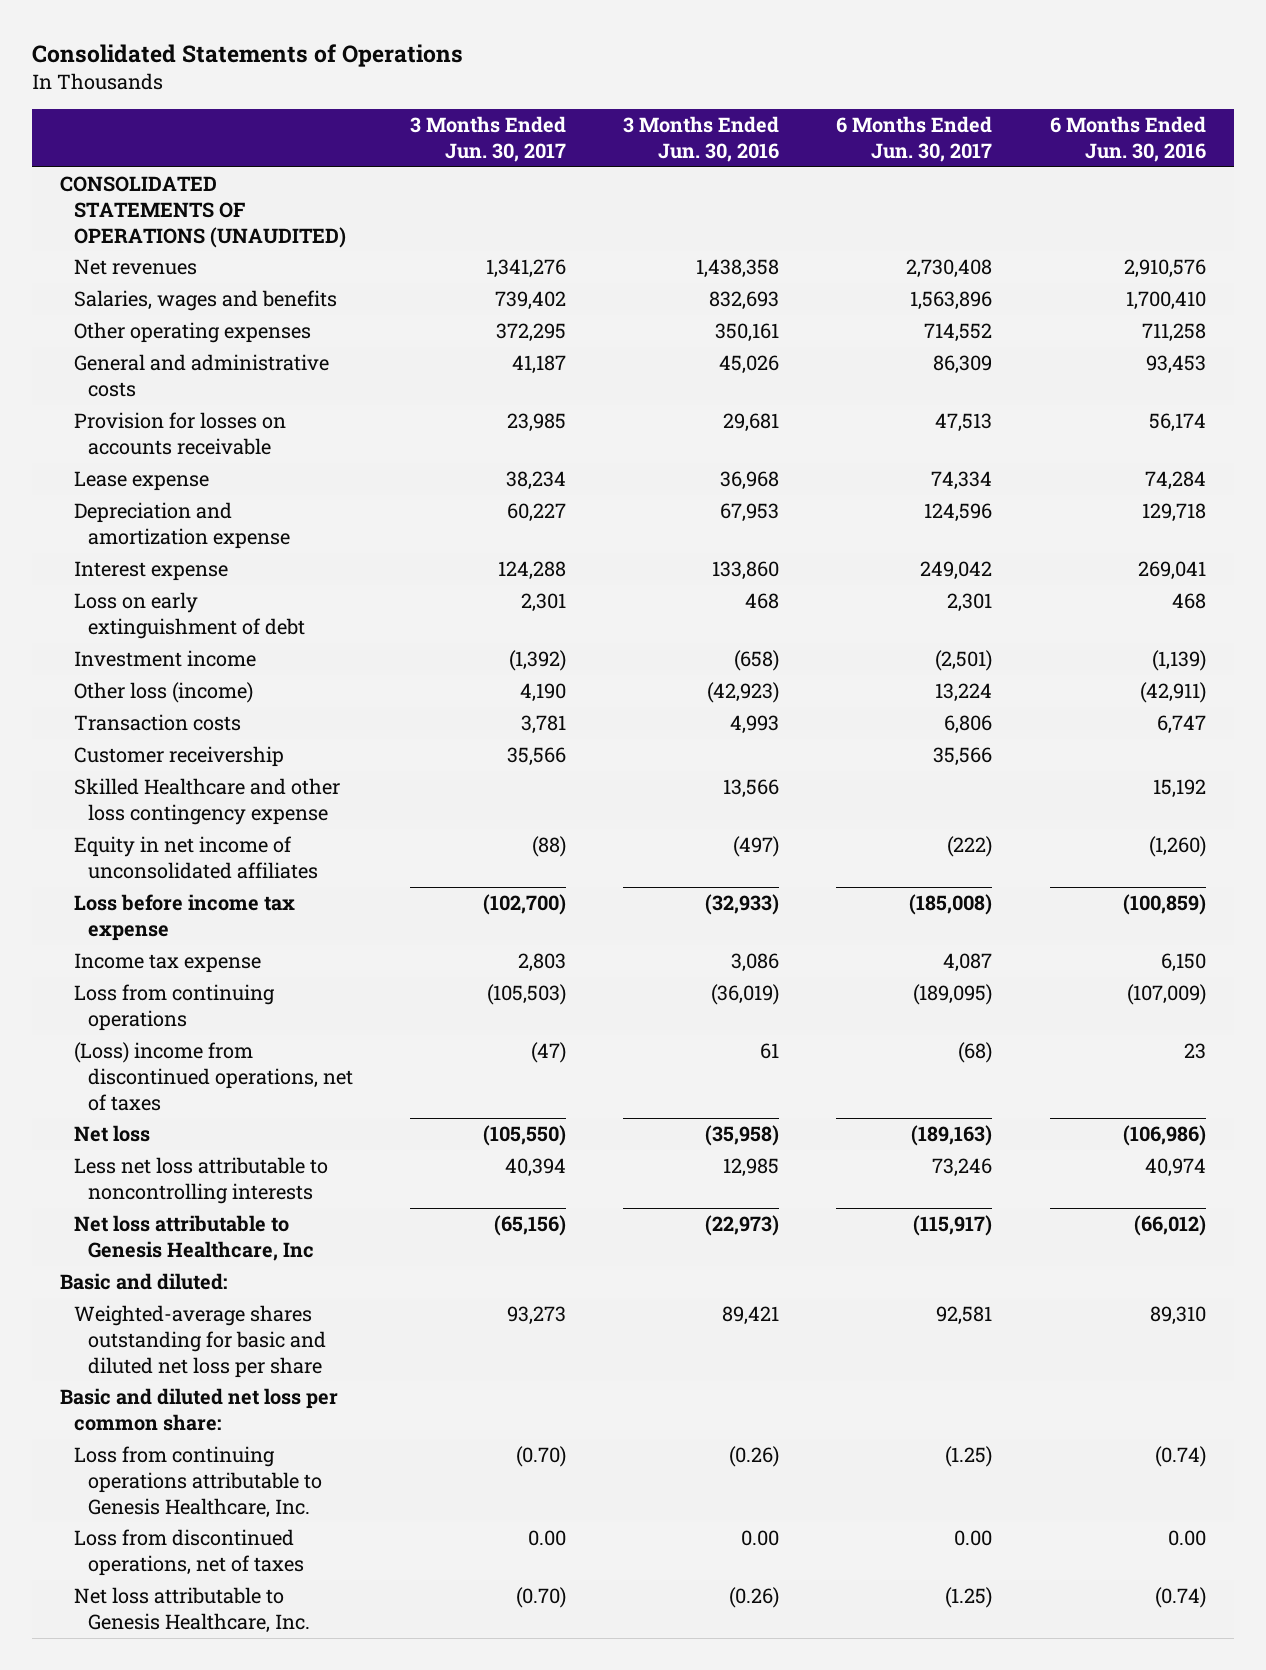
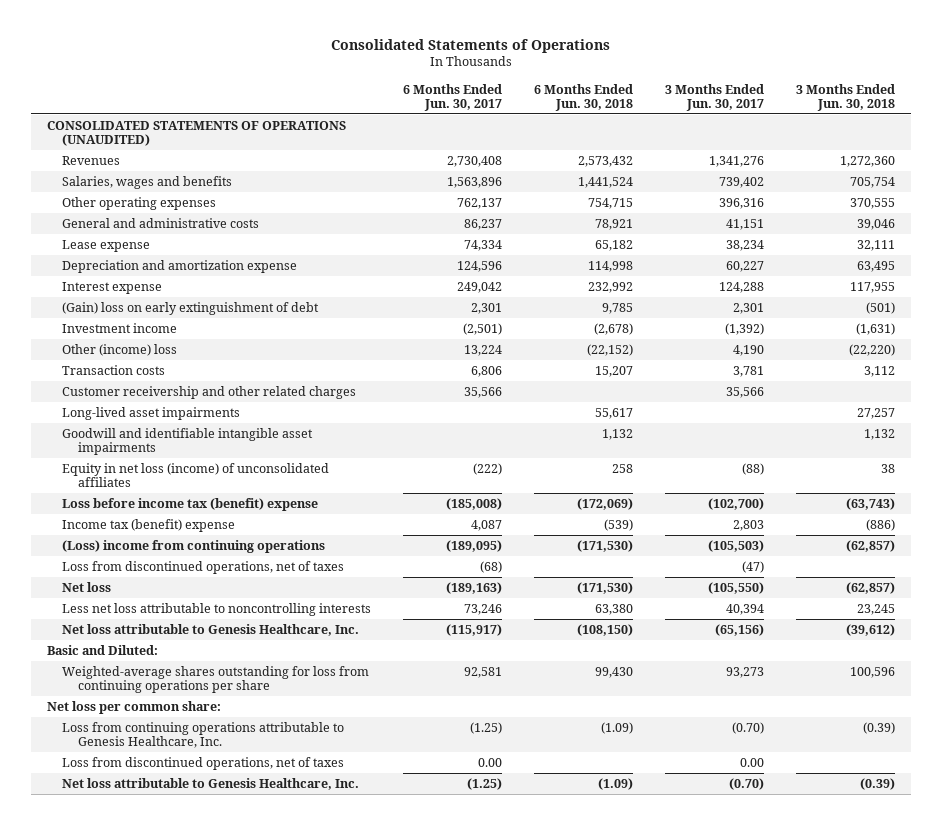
- | 3 Months Ended Jun. 30, 2017 | 3 Months Ended Jun. 30, 2016 | 6 Months Ended Jun. 30, 2017 | 6 Months Ended Jun. 30, 2016
+ | 6 Months Ended Jun. 30, 2017 | 6 Months Ended Jun. 30, 2018 | 3 Months Ended Jun. 30, 2017 | 3 Months Ended Jun. 30, 2018
- Net revenues | 1,341,276 | 1,438,358 | 2,730,408 | 2,910,576
+ Revenues | 2,730,408 | 2,573,432 | 1,341,276 | 1,272,360
- Other operating expenses | 372,295 | 350,161 | 714,552 | 711,258
- General and administrative costs | 41,187 | 45,026 | 86,309 | 93,453
- Provision for losses on accounts receivable | 23,985 | 29,681 | 47,513 | 56,174
+ Other operating expenses | 762,137 | 754,715 | 396,316 | 370,555
+ General and administrative costs | 86,237 | 78,921 | 41,151 | 39,046
- Loss on early extinguishment of debt | 2,301 | 468 | 2,301 | 468
+ (Gain) loss on early extinguishment of debt | 2,301 | 9,785 | 2,301 | (501)
- Other loss (income) | 4,190 | (42,923) | 13,224 | (42,911)
+ Other (income) loss | 13,224 | (22,152) | 4,190 | (22,220)
- Customer receivership | 35,566 | | 35,566 |
- Skilled Healthcare and other loss contingency expense | | 13,566 | | 15,192
- Equity in net income of unconsolidated affiliates | (88) | (497) | (222) | (1,260)
- Loss before income tax expense | (102,700) | (32,933) | (185,008) | (100,859)
- Income tax expense | 2,803 | 3,086 | 4,087 | 6,150
- Loss from continuing operations | (105,503) | (36,019) | (189,095) | (107,009)
- (Loss) income from discontinued operations, net of taxes | (47) | 61 | (68) | 23
+ Customer receivership and other related charges | 35,566 | | 35,566 |
+ Long-lived asset impairments | | 55,617 | | 27,257
+ Goodwill and identifiable intangible asset impairments | | 1,132 | | 1,132
+ Equity in net loss (income) of unconsolidated affiliates | (222) | 258 | (88) | 38
+ Loss before income tax (benefit) expense | (185,008) | (172,069) | (102,700) | (63,743)
+ Income tax (benefit) expense | 4,087 | (539) | 2,803 | (886)
+ (Loss) income from continuing operations | (189,095) | (171,530) | (105,503) | (62,857)
+ Loss from discontinued operations, net of taxes | (68) | | (47) |
- Net loss attributable to Genesis Healthcare, Inc | (65,156) | (22,973) | (115,917) | (66,012)
- Basic and diluted:
- Weighted-average shares outstanding for basic and diluted net loss per share | 93,273 | 89,421 | 92,581 | 89,310
- Basic and diluted net loss per common share:
+ Net loss attributable to Genesis Healthcare, Inc. | (115,917) | (108,150) | (65,156) | (39,612)
+ Basic and Diluted:
+ Weighted-average shares outstanding for loss from continuing operations per share | 92,581 | 99,430 | 93,273 | 100,596
+ Net loss per common share:

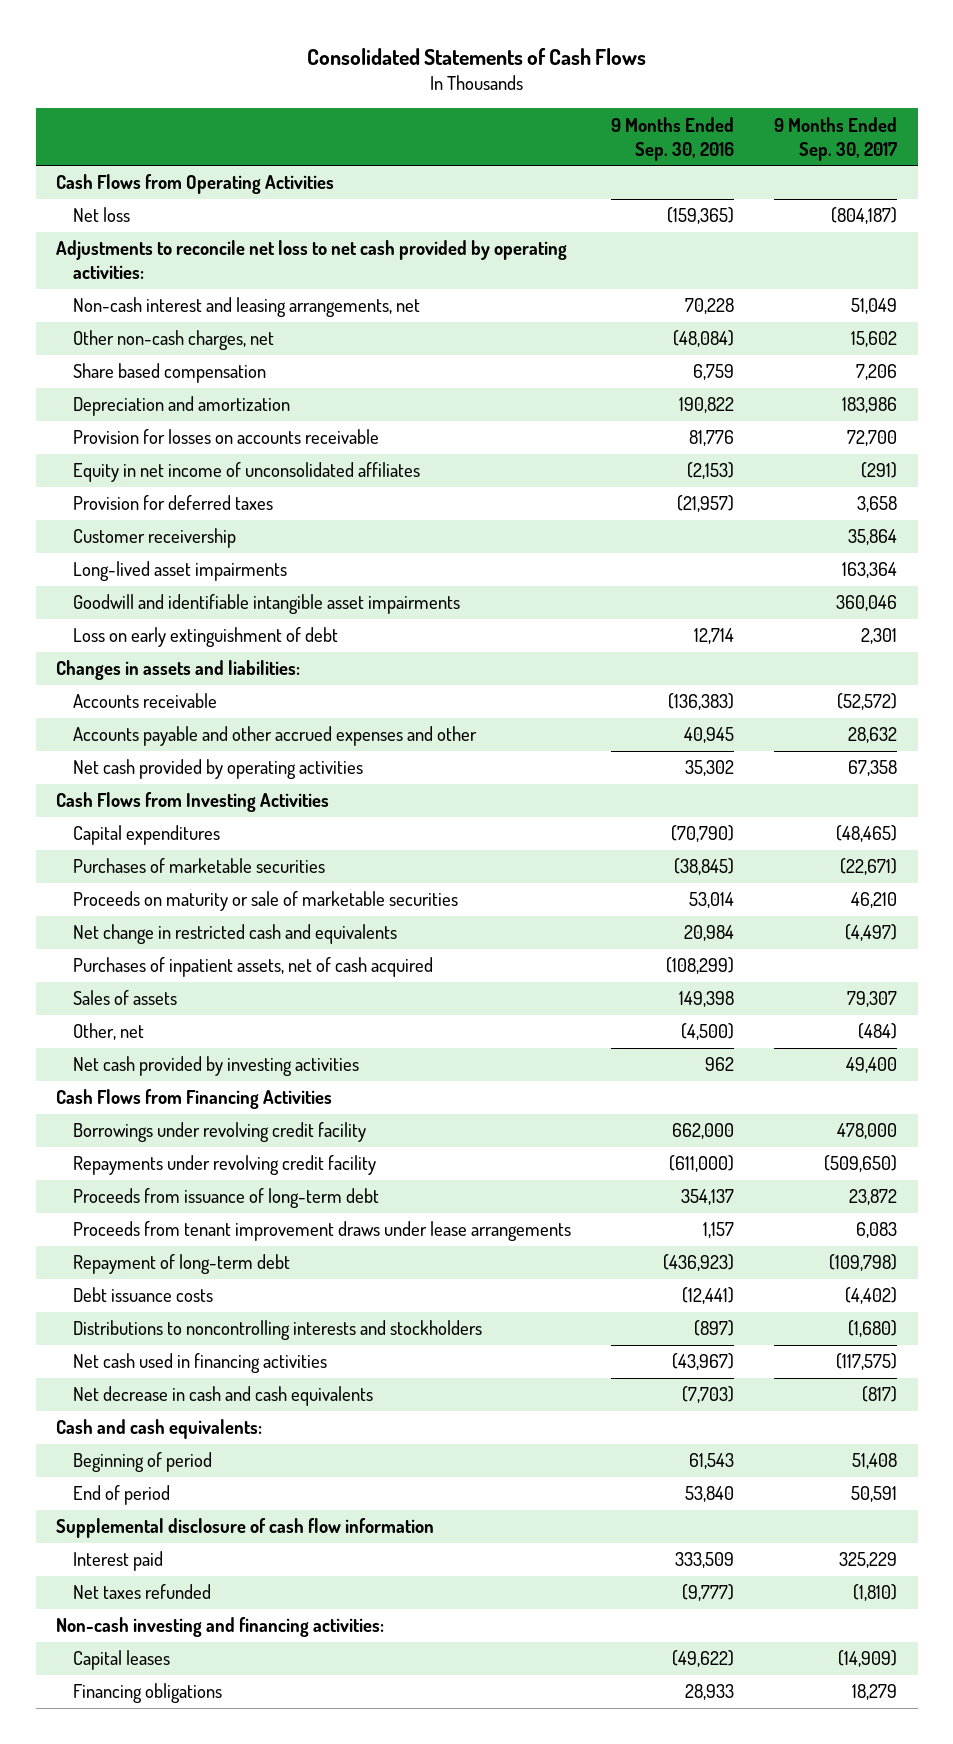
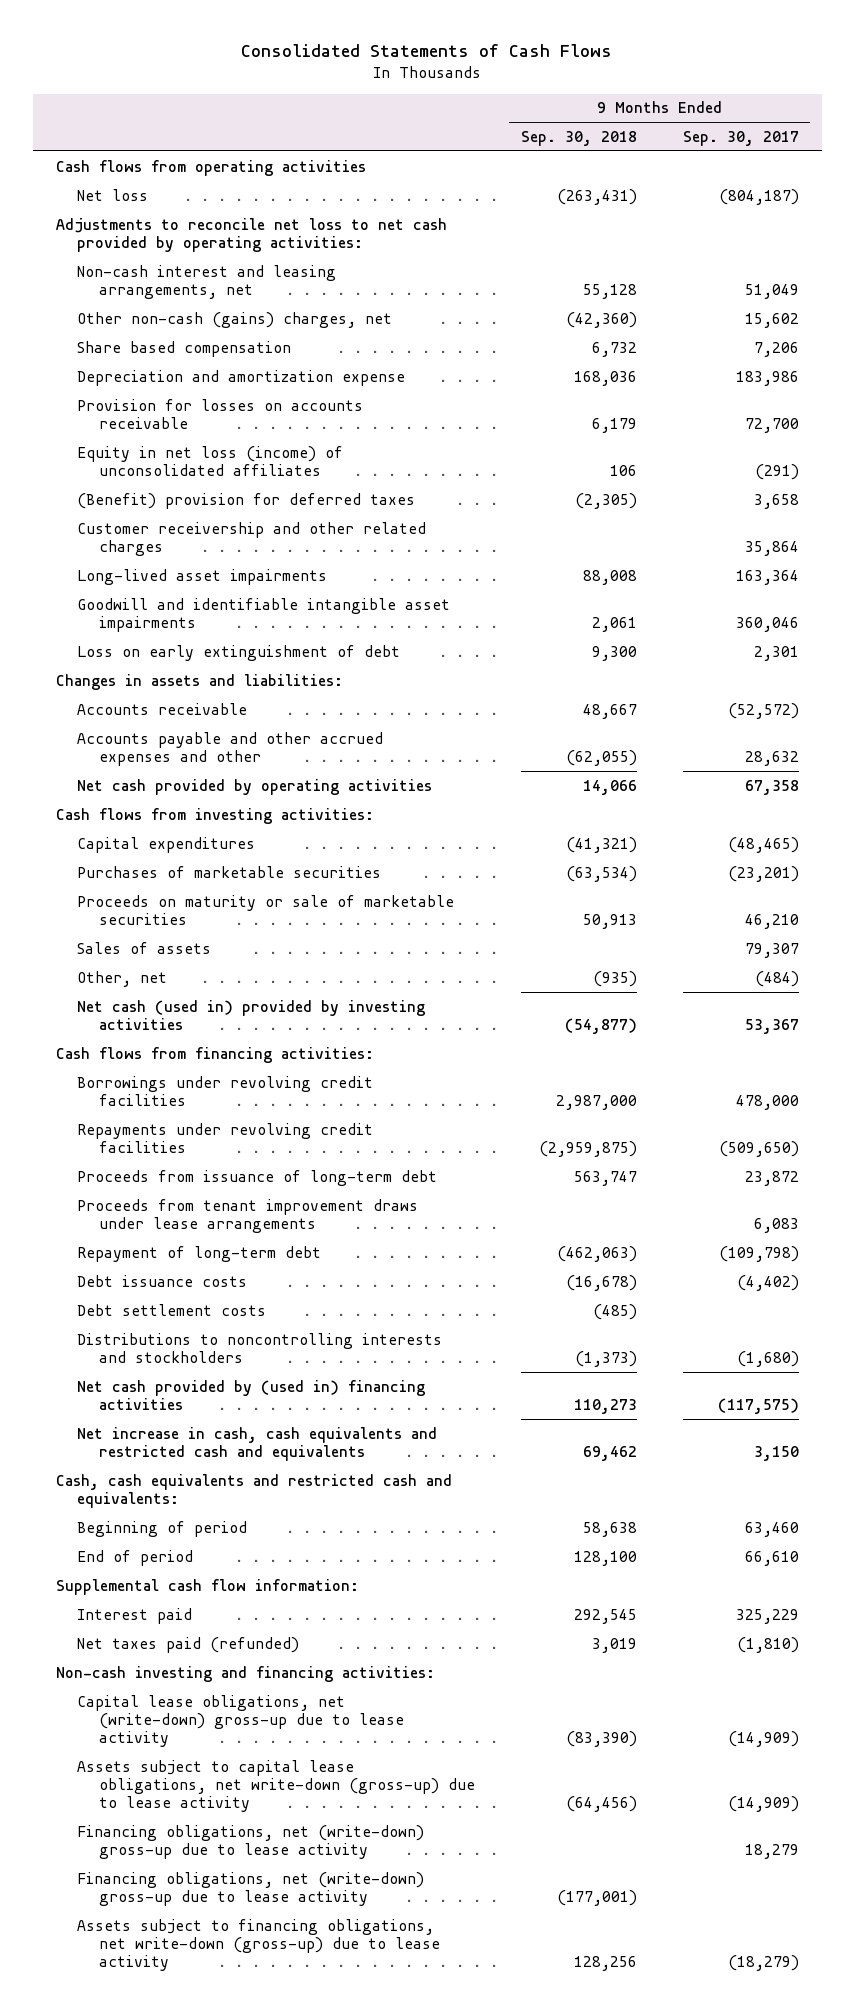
- | 9 Months Ended Sep. 30, 2016 | 9 Months Ended Sep. 30, 2017
+ | 9 Months Ended Sep. 30, 2018 | 9 Months Ended Sep. 30, 2017
- Cash Flows from Operating Activities
+ Cash flows from operating activities
- Other non-cash charges, net | (48,084) | 15,602
+ Other non-cash (gains) charges, net | (42,360) | 15,602
- Depreciation and amortization | 190,822 | 183,986
+ Depreciation and amortization expense | 168,036 | 183,986
- Equity in net income of unconsolidated affiliates | (2,153) | (291)
- Provision for deferred taxes | (21,957) | 3,658
- Customer receivership | | 35,864
+ Equity in net loss (income) of unconsolidated affiliates | 106 | (291)
+ (Benefit) provision for deferred taxes | (2,305) | 3,658
+ Customer receivership and other related charges | | 35,864
- Cash Flows from Investing Activities
+ Cash flows from investing activities:
- Purchases of marketable securities | (38,845) | (22,671)
+ Purchases of marketable securities | (63,534) | (23,201)
- Net change in restricted cash and equivalents | 20,984 | (4,497)
- Purchases of inpatient assets, net of cash acquired | (108,299) |
- Net cash provided by investing activities | 962 | 49,400
- Cash Flows from Financing Activities
- Borrowings under revolving credit facility | 662,000 | 478,000
- Repayments under revolving credit facility | (611,000) | (509,650)
+ Net cash (used in) provided by investing activities | (54,877) | 53,367
+ Cash flows from financing activities:
+ Borrowings under revolving credit facilities | 2,987,000 | 478,000
+ Repayments under revolving credit facilities | (2,959,875) | (509,650)
+ Debt settlement costs | (485) |
- Net cash used in financing activities | (43,967) | (117,575)
- Net decrease in cash and cash equivalents | (7,703) | (817)
- Cash and cash equivalents:
- Beginning of period | 61,543 | 51,408
- End of period | 53,840 | 50,591
- Supplemental disclosure of cash flow information
+ Net cash provided by (used in) financing activities | 110,273 | (117,575)
+ Net increase in cash, cash equivalents and restricted cash and equivalents | 69,462 | 3,150
+ Cash, cash equivalents and restricted cash and equivalents:
+ Beginning of period | 58,638 | 63,460
+ End of period | 128,100 | 66,610
+ Supplemental cash flow information:
- Net taxes refunded | (9,777) | (1,810)
+ Net taxes paid (refunded) | 3,019 | (1,810)
- Capital leases | (49,622) | (14,909)
- Financing obligations | 28,933 | 18,279
+ Capital lease obligations, net (write-down) gross-up due to lease activity | (83,390) | (14,909)
+ Assets subject to capital lease obligations, net write-down (gross-up) due to lease activity | (64,456) | (14,909)
+ Financing obligations, net (write-down) gross-up due to lease activity | | 18,279
+ Financing obligations, net (write-down) gross-up due to lease activity | (177,001) |
+ Assets subject to financing obligations, net write-down (gross-up) due to lease activity | 128,256 | (18,279)

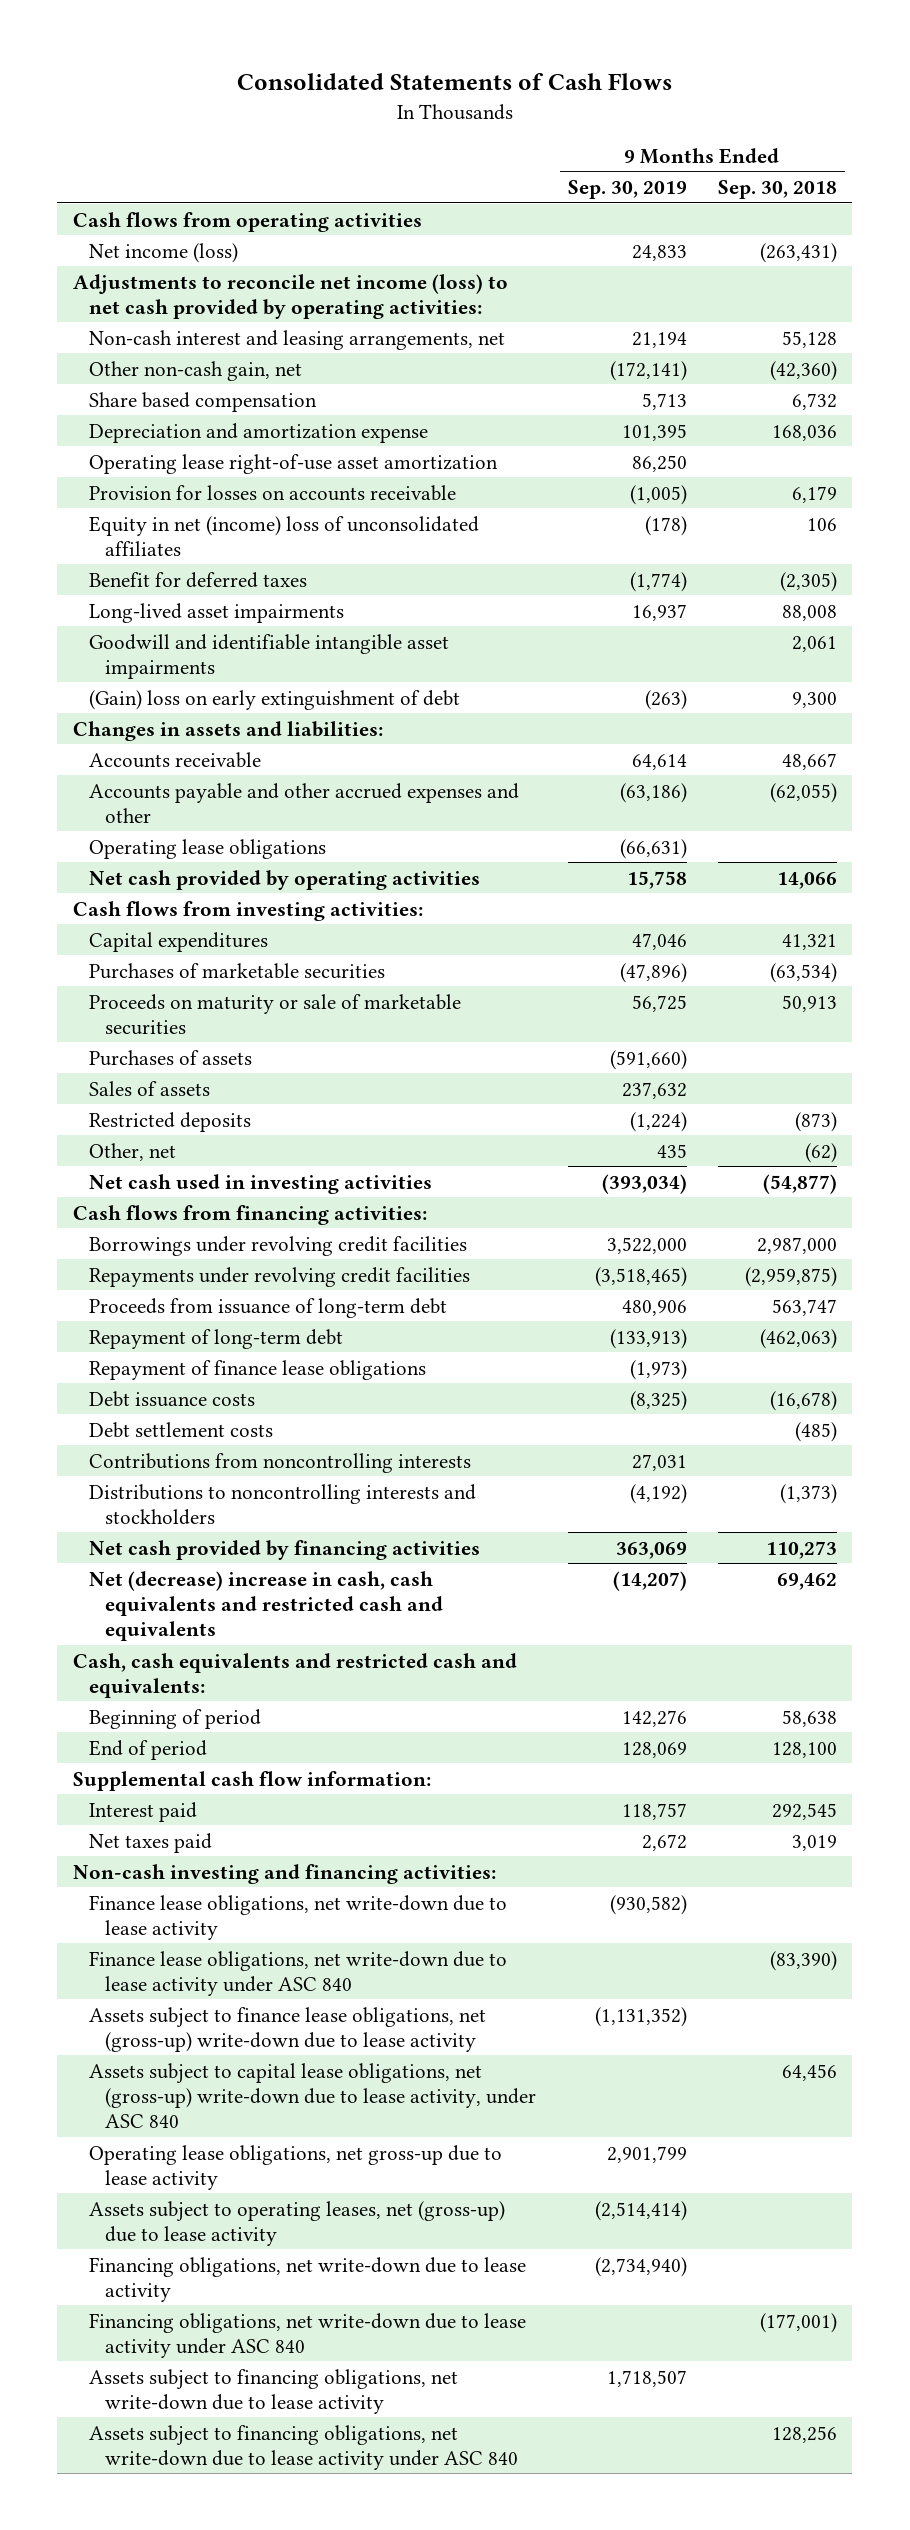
- | 9 Months Ended Sep. 30, 2018 | 9 Months Ended Sep. 30, 2017
+ | 9 Months Ended Sep. 30, 2019 | 9 Months Ended Sep. 30, 2018
- Net loss | (263,431) | (804,187)
- Adjustments to reconcile net loss to net cash provided by operating activities:
+ Net income (loss) | 24,833 | (263,431)
+ Adjustments to reconcile net income (loss) to net cash provided by operating activities:
- Other non-cash (gains) charges, net | (42,360) | 15,602
+ Other non-cash gain, net | (172,141) | (42,360)
+ Operating lease right-of-use asset amortization | 86,250 |
- Equity in net loss (income) of unconsolidated affiliates | 106 | (291)
- (Benefit) provision for deferred taxes | (2,305) | 3,658
- Customer receivership and other related charges | | 35,864
+ Equity in net (income) loss of unconsolidated affiliates | (178) | 106
+ Benefit for deferred taxes | (1,774) | (2,305)
- Loss on early extinguishment of debt | 9,300 | 2,301
+ (Gain) loss on early extinguishment of debt | (263) | 9,300
+ Operating lease obligations | (66,631) |
- Capital expenditures | (41,321) | (48,465)
+ Capital expenditures | 47,046 | 41,321
+ Purchases of assets | (591,660) |
- Other, net | (935) | (484)
- Net cash (used in) provided by investing activities | (54,877) | 53,367
+ Restricted deposits | (1,224) | (873)
+ Other, net | 435 | (62)
+ Net cash used in investing activities | (393,034) | (54,877)
- Proceeds from tenant improvement draws under lease arrangements | | 6,083
+ Repayment of finance lease obligations | (1,973) |
+ Contributions from noncontrolling interests | 27,031 |
- Net cash provided by (used in) financing activities | 110,273 | (117,575)
- Net increase in cash, cash equivalents and restricted cash and equivalents | 69,462 | 3,150
+ Net cash provided by financing activities | 363,069 | 110,273
+ Net (decrease) increase in cash, cash equivalents and restricted cash and equivalents | (14,207) | 69,462
- Net taxes paid (refunded) | 3,019 | (1,810)
+ Net taxes paid | 2,672 | 3,019
- Capital lease obligations, net (write-down) gross-up due to lease activity | (83,390) | (14,909)
- Assets subject to capital lease obligations, net write-down (gross-up) due to lease activity | (64,456) | (14,909)
- Financing obligations, net (write-down) gross-up due to lease activity | | 18,279
- Financing obligations, net (write-down) gross-up due to lease activity | (177,001) |
- Assets subject to financing obligations, net write-down (gross-up) due to lease activity | 128,256 | (18,279)
+ Finance lease obligations, net write-down due to lease activity | (930,582) |
+ Finance lease obligations, net write-down due to lease activity under ASC 840 | | (83,390)
+ Assets subject to finance lease obligations, net (gross-up) write-down due to lease activity | (1,131,352) |
+ Assets subject to capital lease obligations, net (gross-up) write-down due to lease activity, under ASC 840 | | 64,456
+ Operating lease obligations, net gross-up due to lease activity | 2,901,799 |
+ Assets subject to operating leases, net (gross-up) due to lease activity | (2,514,414) |
+ Financing obligations, net write-down due to lease activity | (2,734,940) |
+ Financing obligations, net write-down due to lease activity under ASC 840 | | (177,001)
+ Assets subject to financing obligations, net write-down due to lease activity | 1,718,507 |
+ Assets subject to financing obligations, net write-down due to lease activity under ASC 840 | | 128,256

